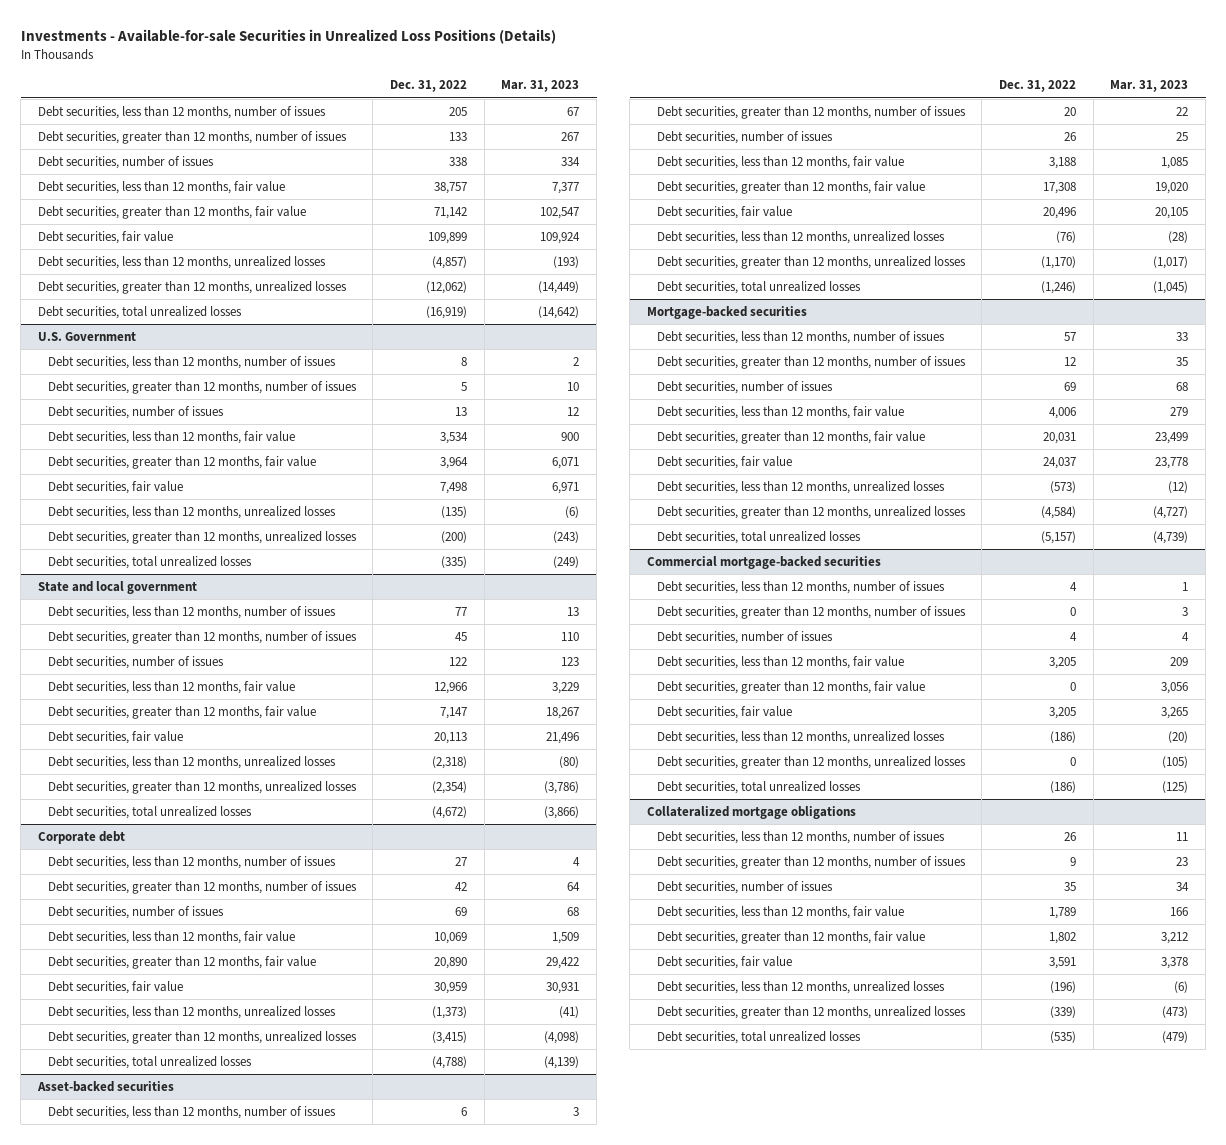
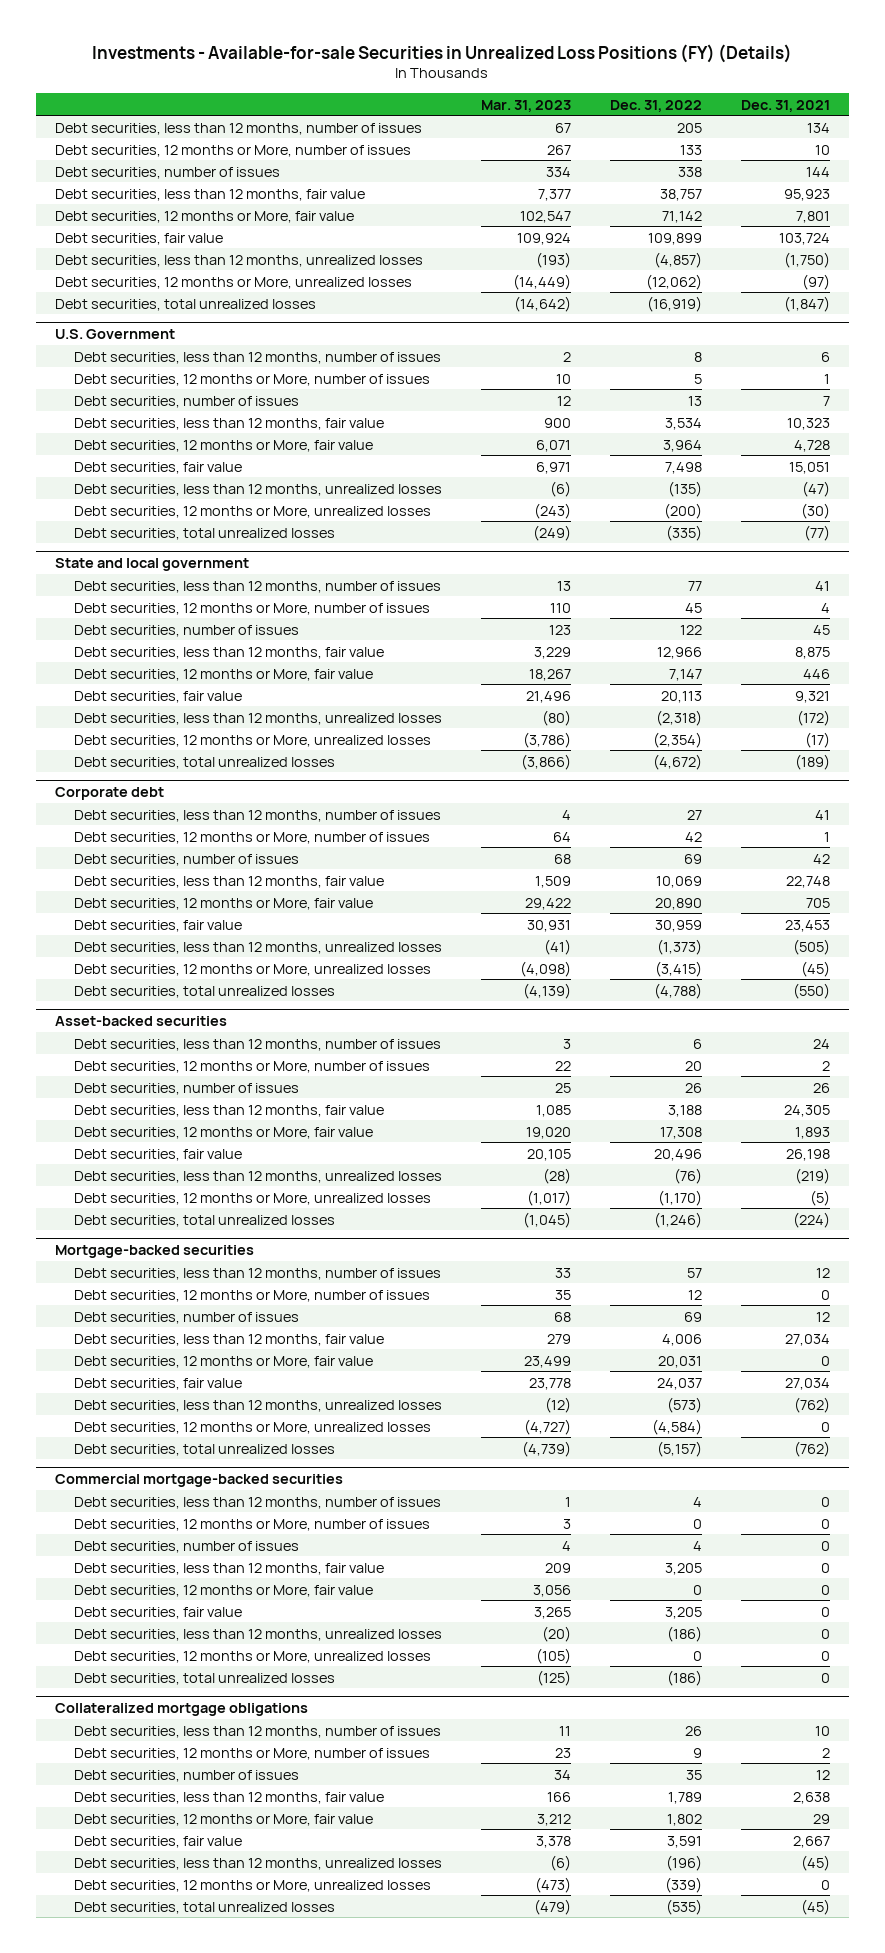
- Investments - Available-for-sale Securities in Unrealized Loss Positions (Details)
+ Investments - Available-for-sale Securities in Unrealized Loss Positions (FY) (Details)
- | Dec. 31, 2022 | Mar. 31, 2023
+ | Mar. 31, 2023 | Dec. 31, 2022 | Dec. 31, 2021
- Debt securities, greater than 12 months, number of issues | 133 | 267
+ Debt securities, 12 months or More, number of issues | 267 | 133 | 10
- Debt securities, greater than 12 months, fair value | 71,142 | 102,547
+ Debt securities, 12 months or More, fair value | 102,547 | 71,142 | 7,801
- Debt securities, greater than 12 months, unrealized losses | (12,062) | (14,449)
+ Debt securities, 12 months or More, unrealized losses | (14,449) | (12,062) | (97)
@ U.S. Government
- Debt securities, greater than 12 months, number of issues | 5 | 10
+ Debt securities, 12 months or More, number of issues | 10 | 5 | 1
- Debt securities, greater than 12 months, fair value | 3,964 | 6,071
+ Debt securities, 12 months or More, fair value | 6,071 | 3,964 | 4,728
- Debt securities, greater than 12 months, unrealized losses | (200) | (243)
+ Debt securities, 12 months or More, unrealized losses | (243) | (200) | (30)
@ State and local government
- Debt securities, greater than 12 months, number of issues | 45 | 110
+ Debt securities, 12 months or More, number of issues | 110 | 45 | 4
- Debt securities, greater than 12 months, fair value | 7,147 | 18,267
+ Debt securities, 12 months or More, fair value | 18,267 | 7,147 | 446
- Debt securities, greater than 12 months, unrealized losses | (2,354) | (3,786)
+ Debt securities, 12 months or More, unrealized losses | (3,786) | (2,354) | (17)
@ Corporate debt
- Debt securities, greater than 12 months, number of issues | 42 | 64
+ Debt securities, 12 months or More, number of issues | 64 | 42 | 1
- Debt securities, greater than 12 months, fair value | 20,890 | 29,422
+ Debt securities, 12 months or More, fair value | 29,422 | 20,890 | 705
- Debt securities, greater than 12 months, unrealized losses | (3,415) | (4,098)
+ Debt securities, 12 months or More, unrealized losses | (4,098) | (3,415) | (45)
@ Asset-backed securities
- Debt securities, greater than 12 months, number of issues | 20 | 22
+ Debt securities, 12 months or More, number of issues | 22 | 20 | 2
- Debt securities, greater than 12 months, fair value | 17,308 | 19,020
+ Debt securities, 12 months or More, fair value | 19,020 | 17,308 | 1,893
- Debt securities, greater than 12 months, unrealized losses | (1,170) | (1,017)
+ Debt securities, 12 months or More, unrealized losses | (1,017) | (1,170) | (5)
@ Mortgage-backed securities
- Debt securities, greater than 12 months, number of issues | 12 | 35
+ Debt securities, 12 months or More, number of issues | 35 | 12 | 0
- Debt securities, greater than 12 months, fair value | 20,031 | 23,499
+ Debt securities, 12 months or More, fair value | 23,499 | 20,031 | 0
- Debt securities, greater than 12 months, unrealized losses | (4,584) | (4,727)
+ Debt securities, 12 months or More, unrealized losses | (4,727) | (4,584) | 0
@ Commercial mortgage-backed securities
- Debt securities, greater than 12 months, number of issues | 0 | 3
+ Debt securities, 12 months or More, number of issues | 3 | 0 | 0
- Debt securities, greater than 12 months, fair value | 0 | 3,056
+ Debt securities, 12 months or More, fair value | 3,056 | 0 | 0
- Debt securities, greater than 12 months, unrealized losses | 0 | (105)
+ Debt securities, 12 months or More, unrealized losses | (105) | 0 | 0
@ Collateralized mortgage obligations
- Debt securities, greater than 12 months, number of issues | 9 | 23
+ Debt securities, 12 months or More, number of issues | 23 | 9 | 2
- Debt securities, greater than 12 months, fair value | 1,802 | 3,212
+ Debt securities, 12 months or More, fair value | 3,212 | 1,802 | 29
- Debt securities, greater than 12 months, unrealized losses | (339) | (473)
+ Debt securities, 12 months or More, unrealized losses | (473) | (339) | 0

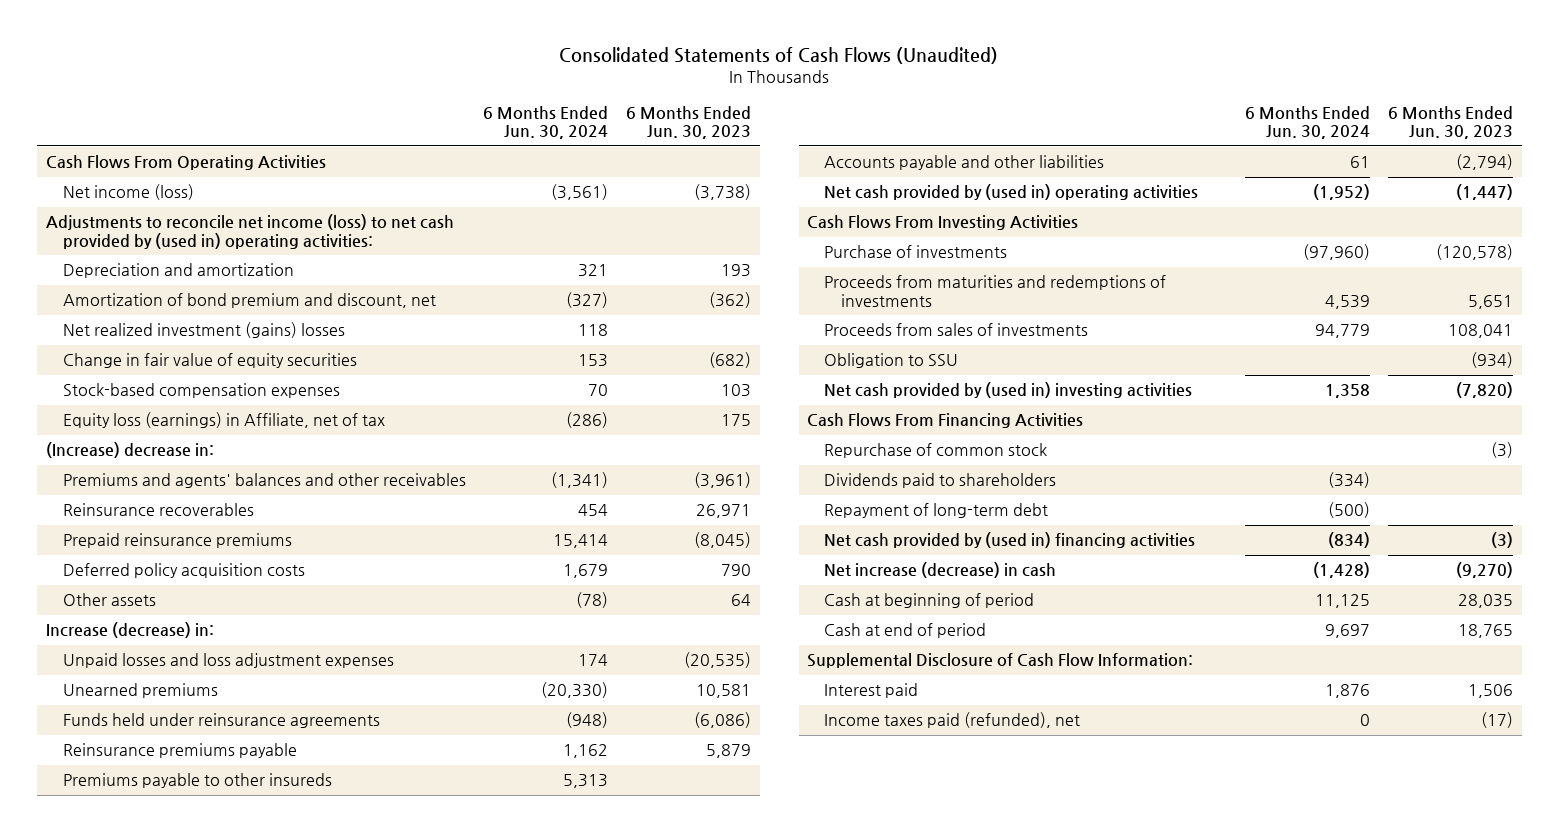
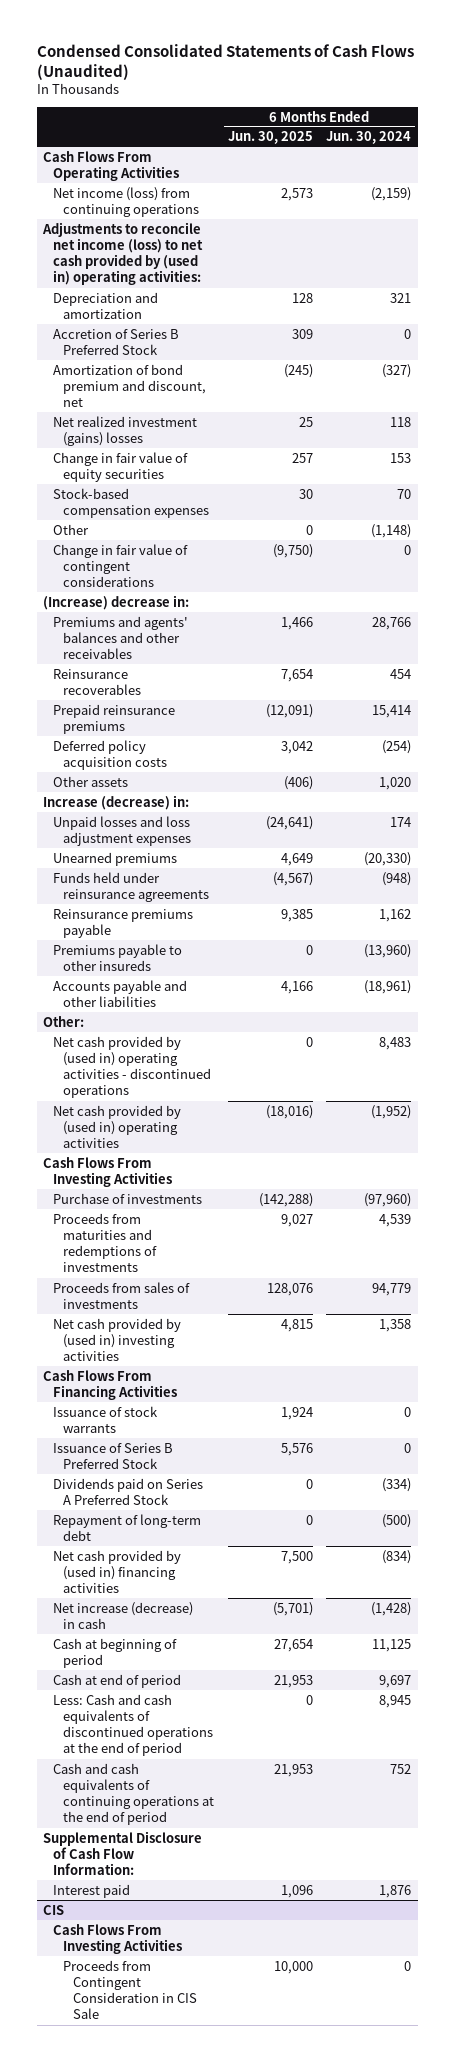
- Consolidated Statements of Cash Flows (Unaudited)
+ Condensed Consolidated Statements of Cash Flows (Unaudited)
- | 6 Months Ended Jun. 30, 2024 | 6 Months Ended Jun. 30, 2023
+ | 6 Months Ended Jun. 30, 2025 | 6 Months Ended Jun. 30, 2024
- Net income (loss) | (3,561) | (3,738)
+ Net income (loss) from continuing operations | 2,573 | (2,159)
+ Accretion of Series B Preferred Stock | 309 | 0
- Equity loss (earnings) in Affiliate, net of tax | (286) | 175
+ Other | 0 | (1,148)
+ Change in fair value of contingent considerations | (9,750) | 0
- Premiums and agents' balances and other receivables | (1,341) | (3,961)
+ Premiums and agents' balances and other receivables | 1,466 | 28,766
- Deferred policy acquisition costs | 1,679 | 790
- Other assets | (78) | 64
+ Deferred policy acquisition costs | 3,042 | (254)
+ Other assets | (406) | 1,020
- Premiums payable to other insureds | 5,313 |
- Accounts payable and other liabilities | 61 | (2,794)
+ Premiums payable to other insureds | 0 | (13,960)
+ Accounts payable and other liabilities | 4,166 | (18,961)
+ Other:
+ Net cash provided by (used in) operating activities - discontinued operations | 0 | 8,483
- Obligation to SSU | | (934)
- Repurchase of common stock | | (3)
- Dividends paid to shareholders | (334) |
+ Issuance of stock warrants | 1,924 | 0
+ Issuance of Series B Preferred Stock | 5,576 | 0
+ Dividends paid on Series A Preferred Stock | 0 | (334)
+ Less: Cash and cash equivalents of discontinued operations at the end of period | 0 | 8,945
+ Cash and cash equivalents of continuing operations at the end of period | 21,953 | 752
- Income taxes paid (refunded), net | 0 | (17)
+ CIS
+ Cash Flows From Investing Activities
+ Proceeds from Contingent Consideration in CIS Sale | 10,000 | 0

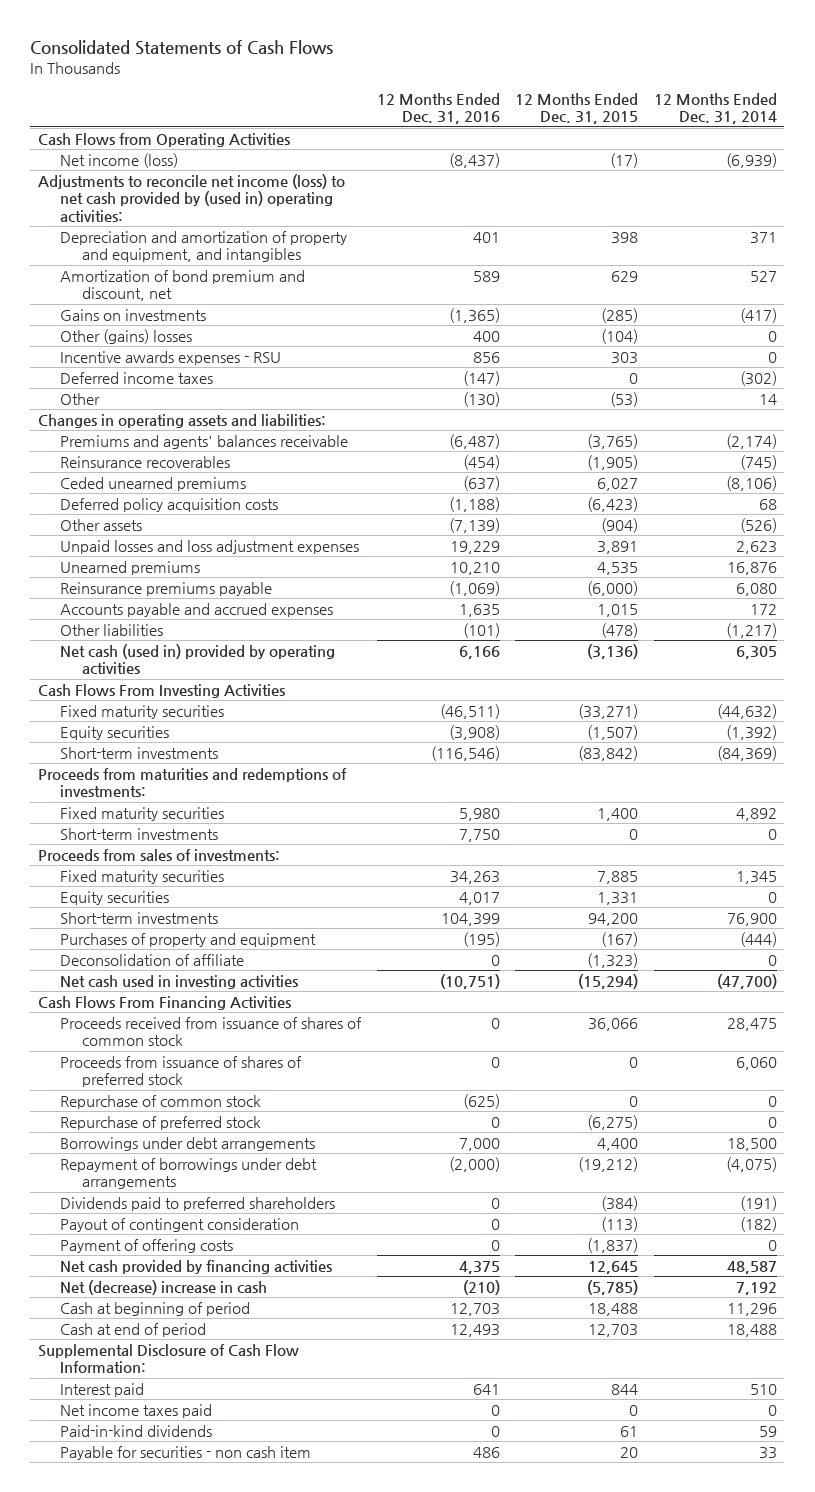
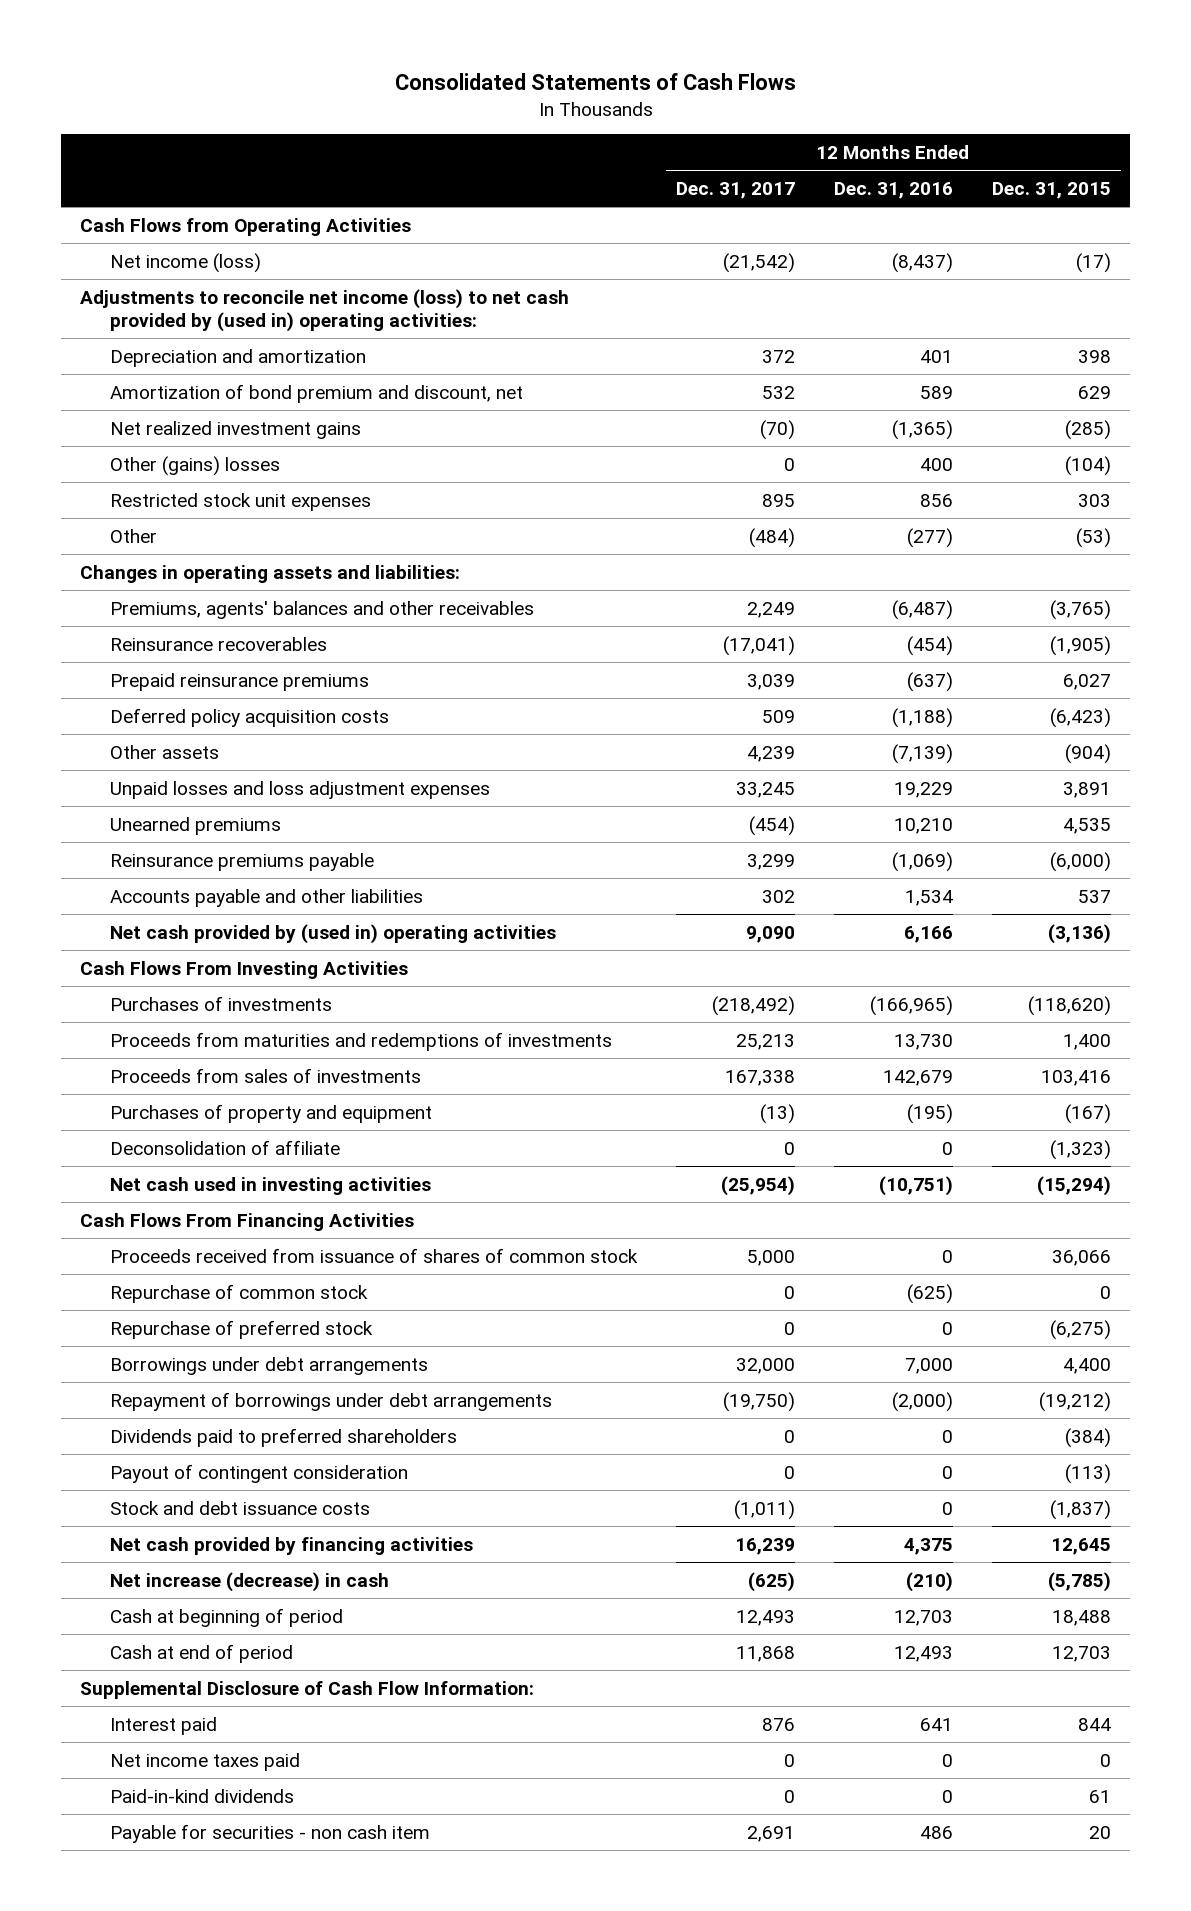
- | 12 Months Ended Dec. 31, 2016 | 12 Months Ended Dec. 31, 2015 | 12 Months Ended Dec. 31, 2014
+ | 12 Months Ended Dec. 31, 2017 | 12 Months Ended Dec. 31, 2016 | 12 Months Ended Dec. 31, 2015
- Depreciation and amortization of property and equipment, and intangibles | 401 | 398 | 371
+ Depreciation and amortization | 372 | 401 | 398
- Gains on investments | (1,365) | (285) | (417)
+ Net realized investment gains | (70) | (1,365) | (285)
- Incentive awards expenses - RSU | 856 | 303 | 0
- Deferred income taxes | (147) | 0 | (302)
- Other | (130) | (53) | 14
+ Restricted stock unit expenses | 895 | 856 | 303
+ Other | (484) | (277) | (53)
- Premiums and agents' balances receivable | (6,487) | (3,765) | (2,174)
+ Premiums, agents' balances and other receivables | 2,249 | (6,487) | (3,765)
- Ceded unearned premiums | (637) | 6,027 | (8,106)
+ Prepaid reinsurance premiums | 3,039 | (637) | 6,027
- Accounts payable and accrued expenses | 1,635 | 1,015 | 172
- Other liabilities | (101) | (478) | (1,217)
- Net cash (used in) provided by operating activities | 6,166 | (3,136) | 6,305
+ Accounts payable and other liabilities | 302 | 1,534 | 537
+ Net cash provided by (used in) operating activities | 9,090 | 6,166 | (3,136)
- Fixed maturity securities | (46,511) | (33,271) | (44,632)
- Equity securities | (3,908) | (1,507) | (1,392)
- Short-term investments | (116,546) | (83,842) | (84,369)
- Proceeds from maturities and redemptions of investments:
- Fixed maturity securities | 5,980 | 1,400 | 4,892
- Short-term investments | 7,750 | 0 | 0
- Proceeds from sales of investments:
- Fixed maturity securities | 34,263 | 7,885 | 1,345
- Equity securities | 4,017 | 1,331 | 0
- Short-term investments | 104,399 | 94,200 | 76,900
+ Purchases of investments | (218,492) | (166,965) | (118,620)
+ Proceeds from maturities and redemptions of investments | 25,213 | 13,730 | 1,400
+ Proceeds from sales of investments | 167,338 | 142,679 | 103,416
- Proceeds from issuance of shares of preferred stock | 0 | 0 | 6,060
- Payment of offering costs | 0 | (1,837) | 0
+ Stock and debt issuance costs | (1,011) | 0 | (1,837)
- Net (decrease) increase in cash | (210) | (5,785) | 7,192
+ Net increase (decrease) in cash | (625) | (210) | (5,785)

